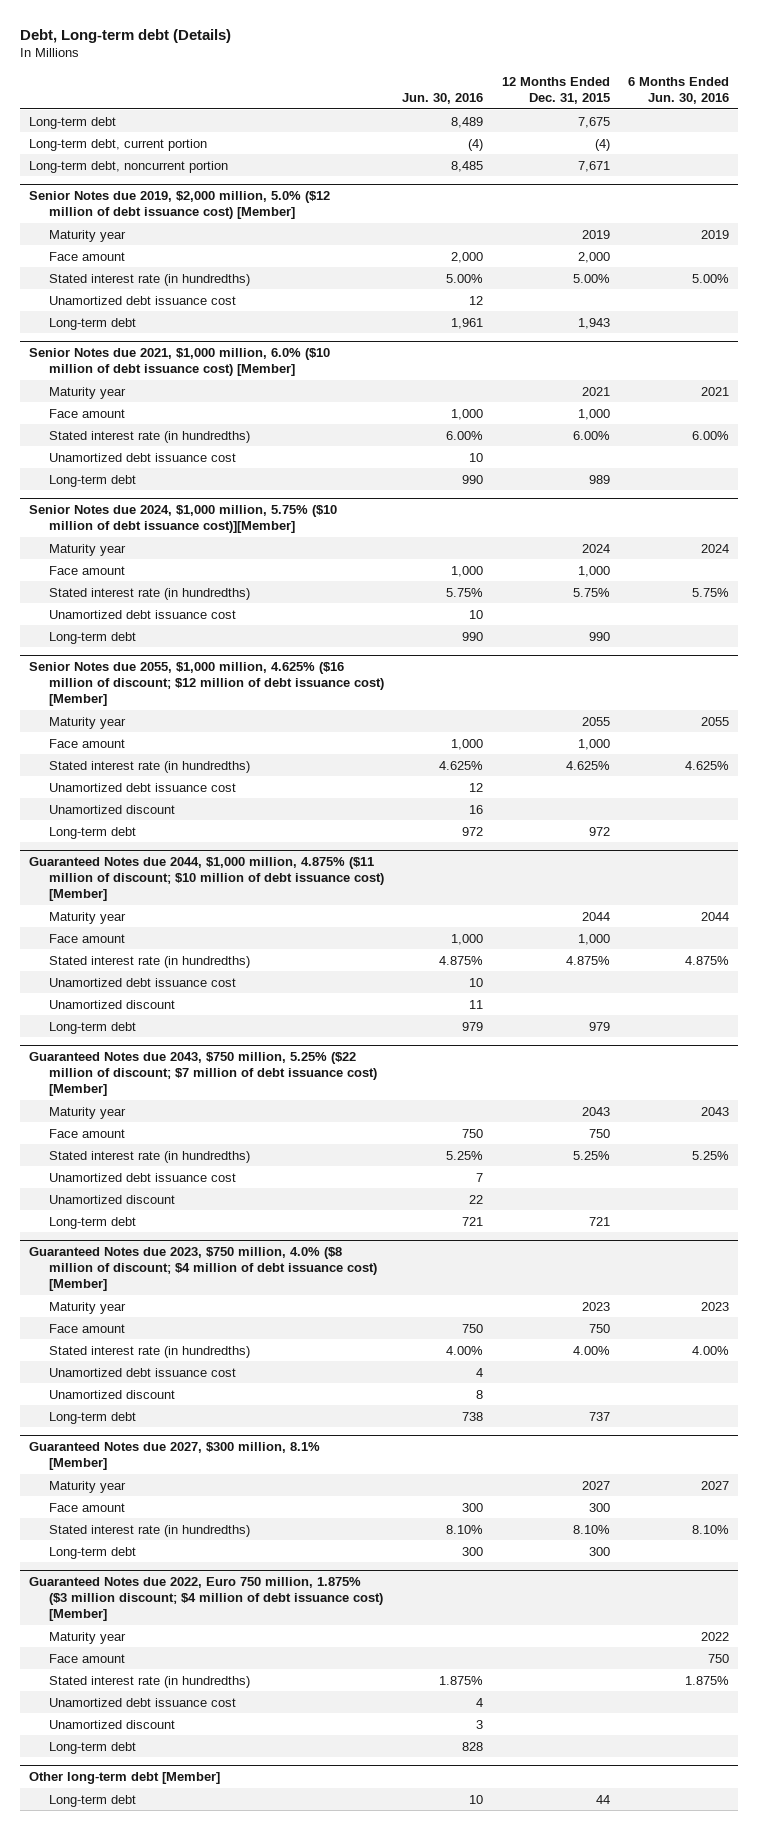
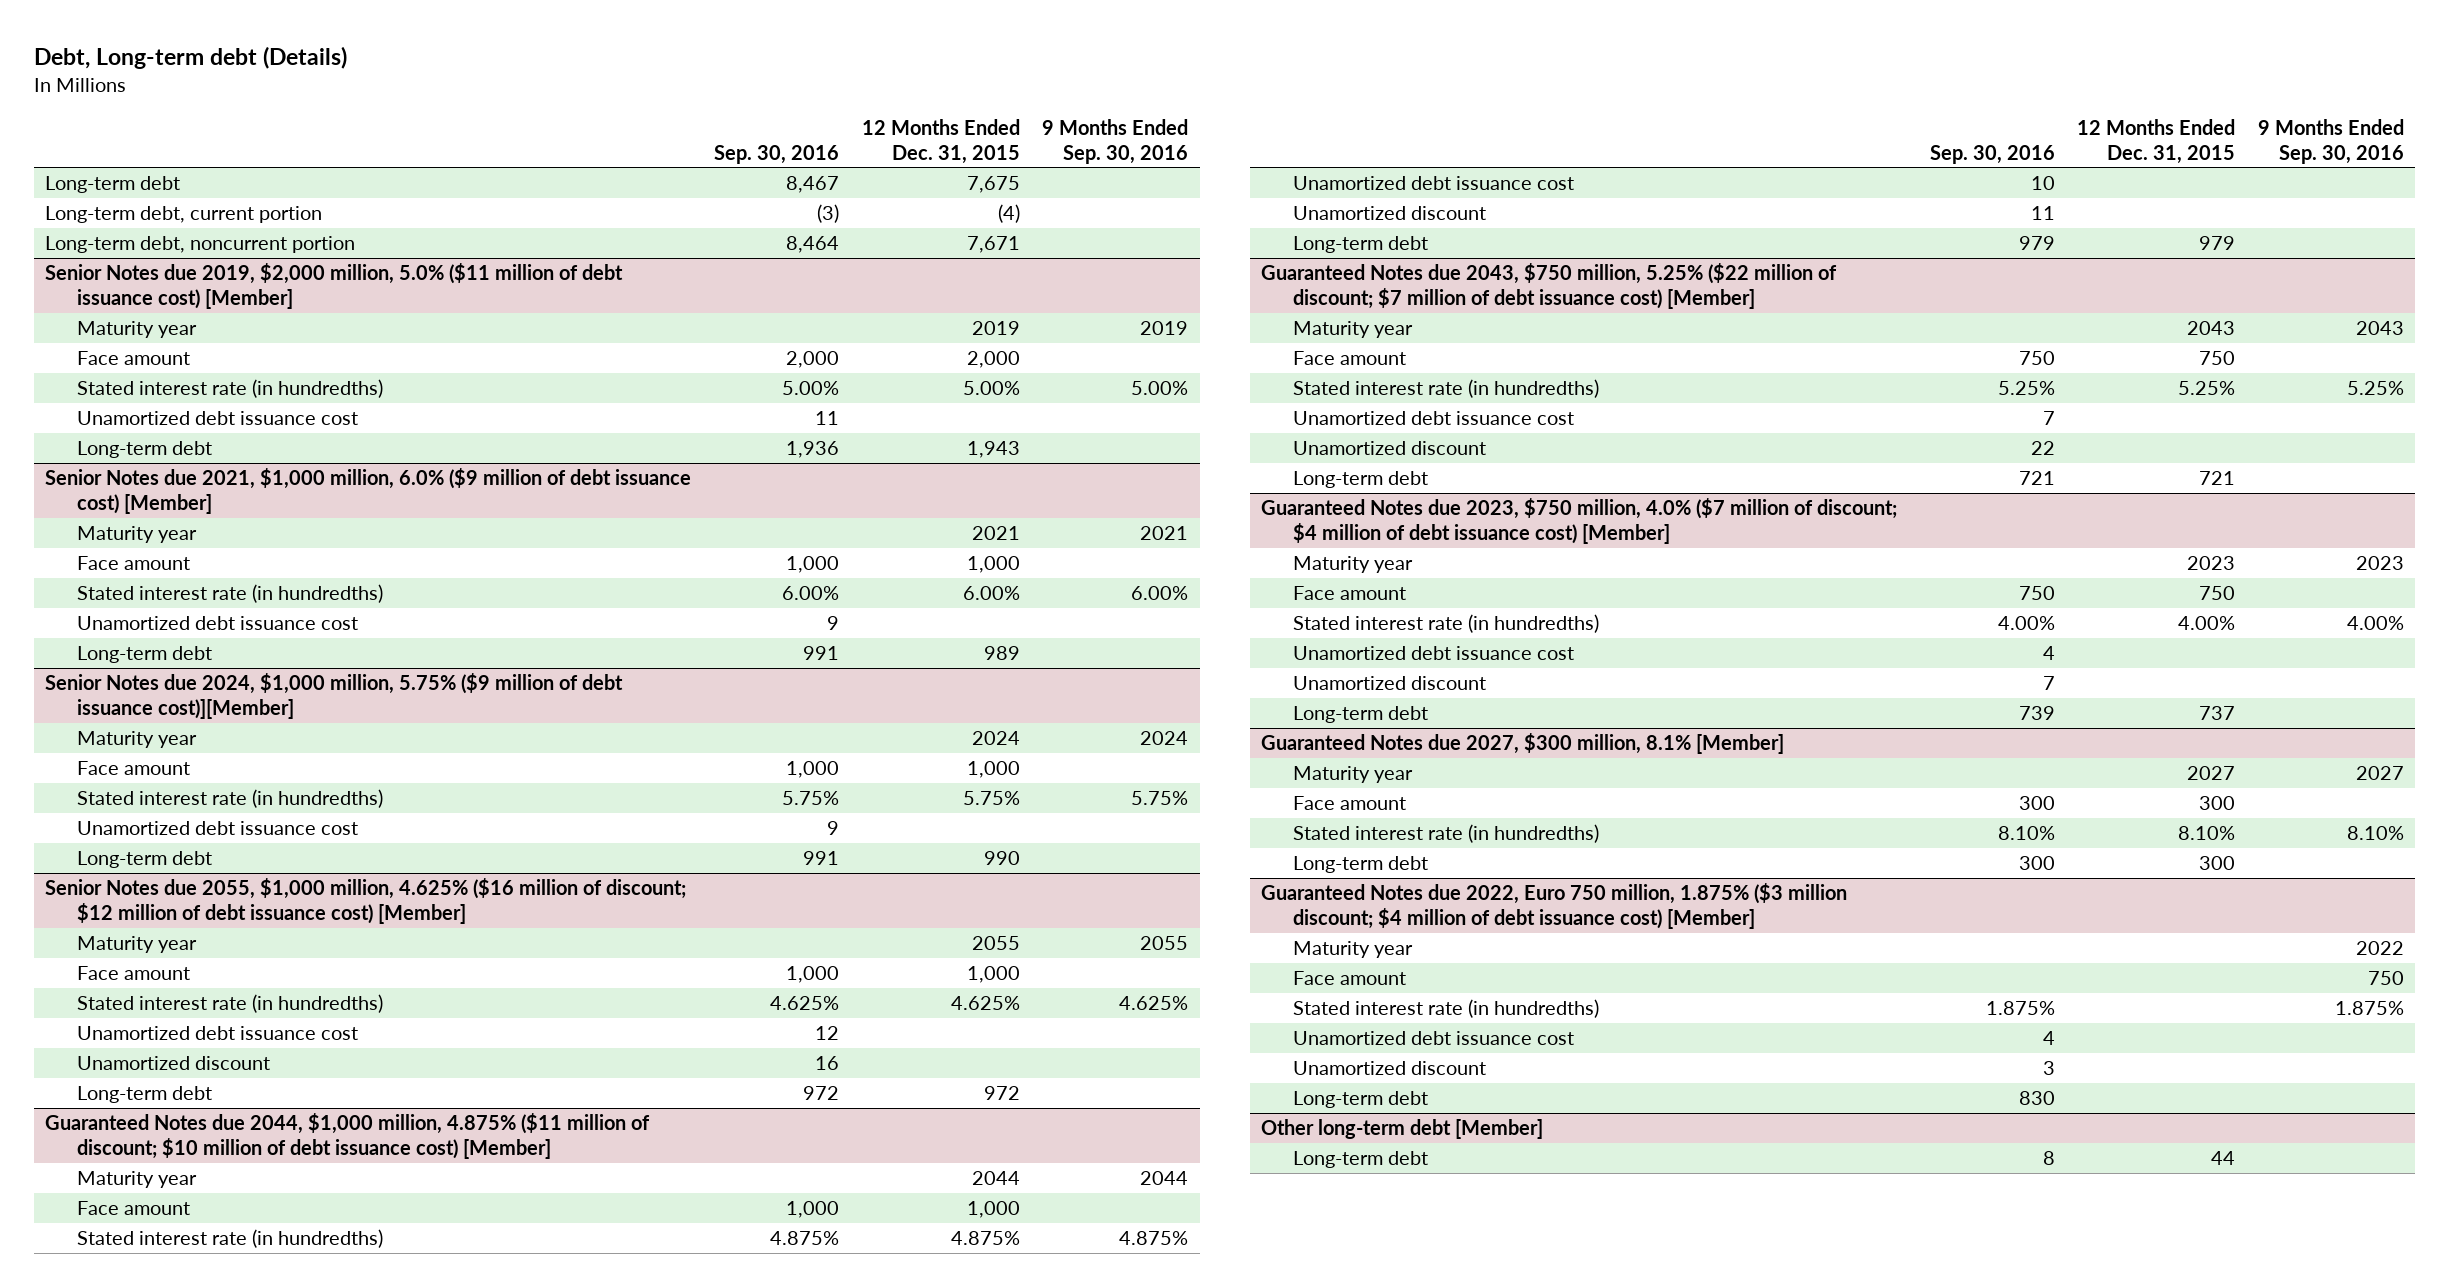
- | Jun. 30, 2016 | 12 Months Ended Dec. 31, 2015 | 6 Months Ended Jun. 30, 2016
+ | Sep. 30, 2016 | 12 Months Ended Dec. 31, 2015 | 9 Months Ended Sep. 30, 2016
- Senior Notes due 2019, $2,000 million, 5.0% ($12 million of debt issuance cost) [Member]
+ Senior Notes due 2019, $2,000 million, 5.0% ($11 million of debt issuance cost) [Member]
- Senior Notes due 2021, $1,000 million, 6.0% ($10 million of debt issuance cost) [Member]
+ Senior Notes due 2021, $1,000 million, 6.0% ($9 million of debt issuance cost) [Member]
- Senior Notes due 2024, $1,000 million, 5.75% ($10 million of debt issuance cost)][Member]
+ Senior Notes due 2024, $1,000 million, 5.75% ($9 million of debt issuance cost)][Member]
- Guaranteed Notes due 2023, $750 million, 4.0% ($8 million of discount; $4 million of debt issuance cost) [Member]
+ Guaranteed Notes due 2023, $750 million, 4.0% ($7 million of discount; $4 million of debt issuance cost) [Member]

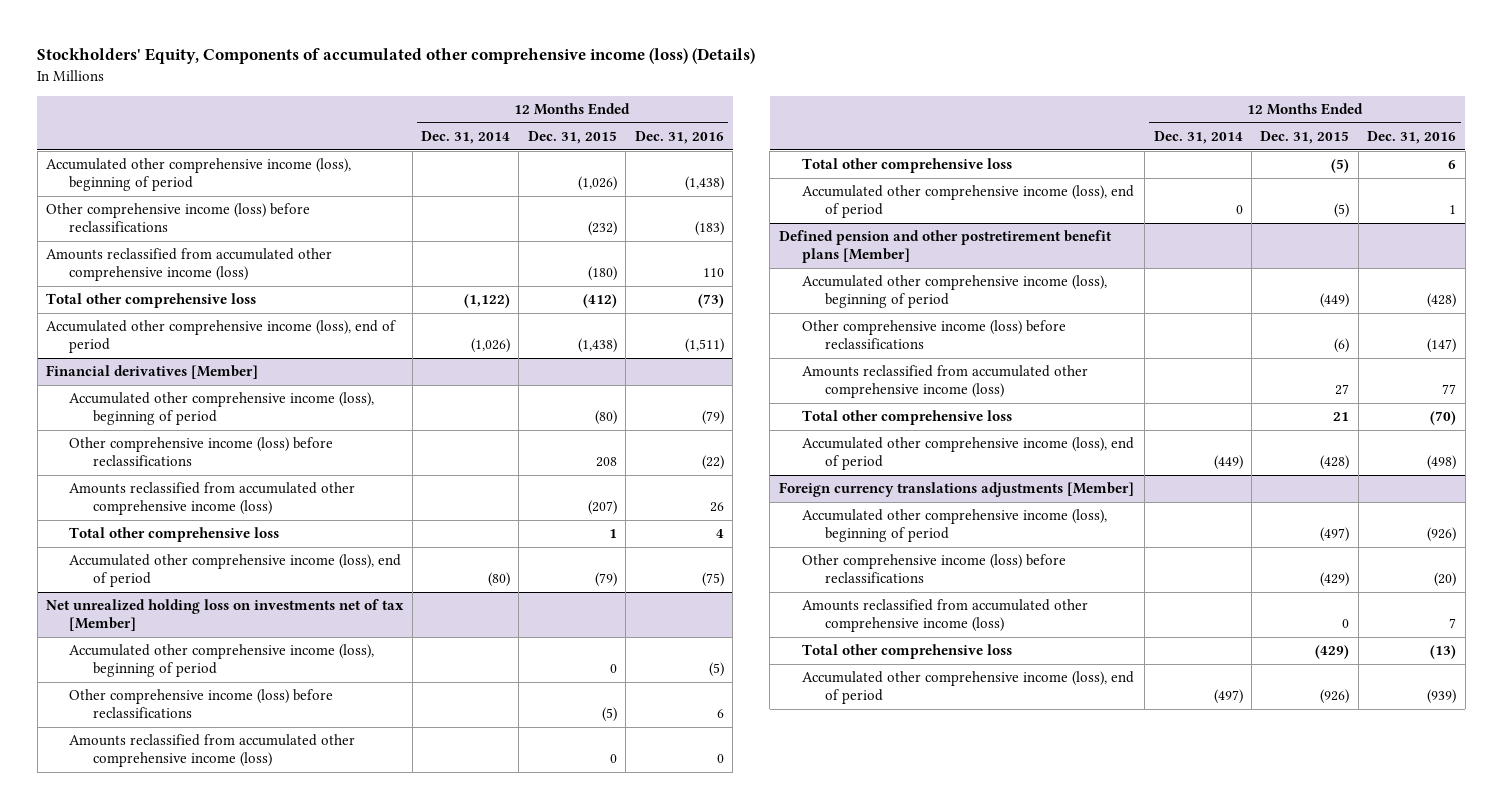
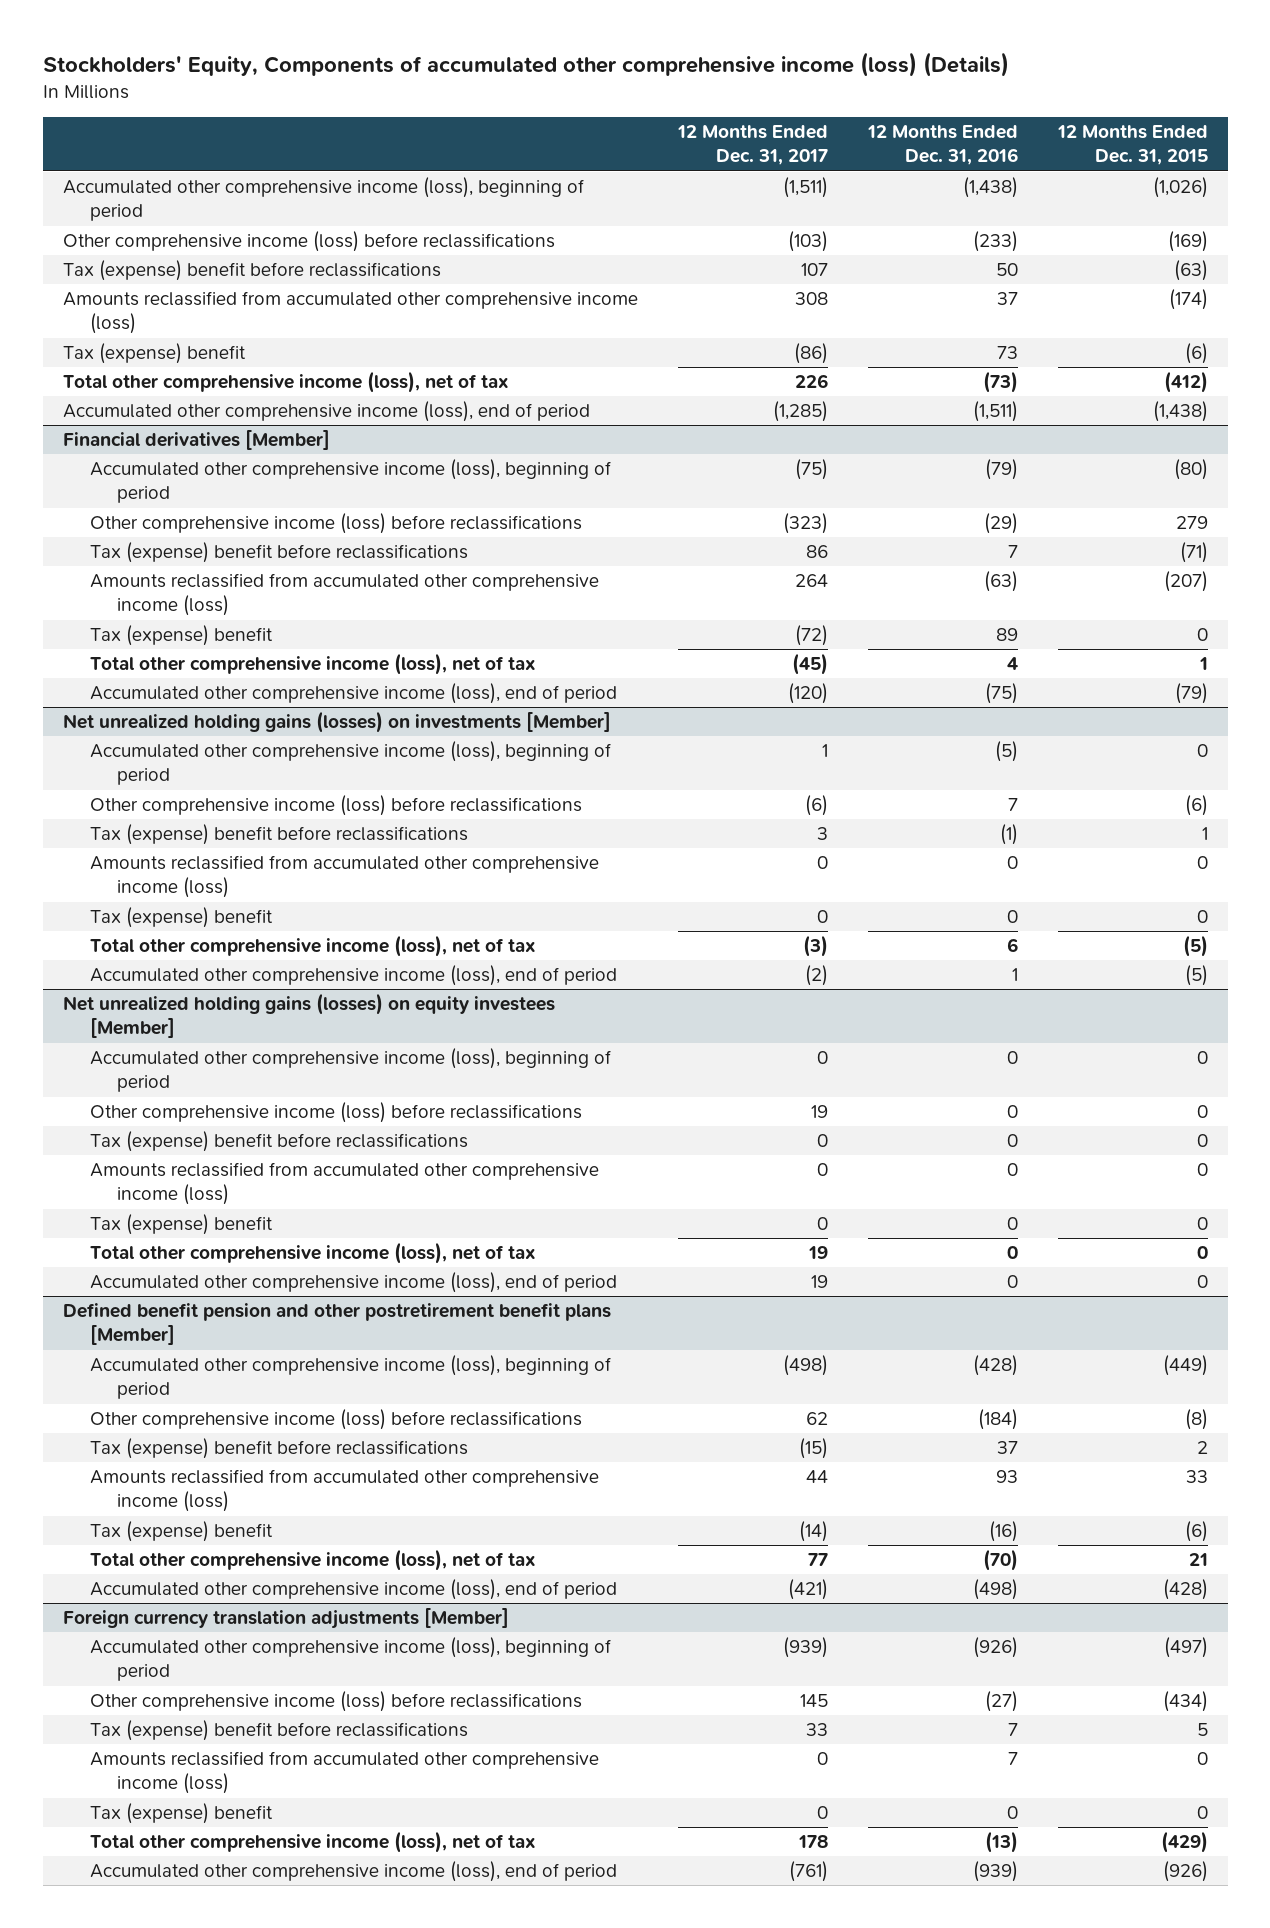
- | 12 Months Ended Dec. 31, 2014 | 12 Months Ended Dec. 31, 2015 | 12 Months Ended Dec. 31, 2016
+ | 12 Months Ended Dec. 31, 2017 | 12 Months Ended Dec. 31, 2016 | 12 Months Ended Dec. 31, 2015
- Other comprehensive income (loss) before reclassifications | | (232) | (183)
- Amounts reclassified from accumulated other comprehensive income (loss) | | (180) | 110
- Total other comprehensive loss | (1,122) | (412) | (73)
+ Other comprehensive income (loss) before reclassifications | (103) | (233) | (169)
+ Tax (expense) benefit before reclassifications | 107 | 50 | (63)
+ Amounts reclassified from accumulated other comprehensive income (loss) | 308 | 37 | (174)
+ Tax (expense) benefit | (86) | 73 | (6)
+ Total other comprehensive income (loss), net of tax | 226 | (73) | (412)
@ Financial derivatives [Member]
- Other comprehensive income (loss) before reclassifications | | 208 | (22)
- Amounts reclassified from accumulated other comprehensive income (loss) | | (207) | 26
- Total other comprehensive loss | | 1 | 4
+ Other comprehensive income (loss) before reclassifications | (323) | (29) | 279
+ Tax (expense) benefit before reclassifications | 86 | 7 | (71)
+ Amounts reclassified from accumulated other comprehensive income (loss) | 264 | (63) | (207)
+ Tax (expense) benefit | (72) | 89 | 0
+ Total other comprehensive income (loss), net of tax | (45) | 4 | 1
- Net unrealized holding loss on investments net of tax [Member]
+ Net unrealized holding gains (losses) on investments [Member]
- Other comprehensive income (loss) before reclassifications | | (5) | 6
+ Other comprehensive income (loss) before reclassifications | (6) | 7 | (6)
+ Tax (expense) benefit before reclassifications | 3 | (1) | 1
- Total other comprehensive loss | | (5) | 6
+ Tax (expense) benefit | 0 | 0 | 0
+ Total other comprehensive income (loss), net of tax | (3) | 6 | (5)
- Defined pension and other postretirement benefit plans [Member]
+ Net unrealized holding gains (losses) on equity investees [Member]
+ Accumulated other comprehensive income (loss), beginning of period | 0 | 0 | 0
+ Other comprehensive income (loss) before reclassifications | 19 | 0 | 0
+ Tax (expense) benefit before reclassifications | 0 | 0 | 0
+ Amounts reclassified from accumulated other comprehensive income (loss) | 0 | 0 | 0
+ Tax (expense) benefit | 0 | 0 | 0
+ Total other comprehensive income (loss), net of tax | 19 | 0 | 0
+ Accumulated other comprehensive income (loss), end of period | 19 | 0 | 0
+ Defined benefit pension and other postretirement benefit plans [Member]
- Other comprehensive income (loss) before reclassifications | | (6) | (147)
- Amounts reclassified from accumulated other comprehensive income (loss) | | 27 | 77
- Total other comprehensive loss | | 21 | (70)
+ Other comprehensive income (loss) before reclassifications | 62 | (184) | (8)
+ Tax (expense) benefit before reclassifications | (15) | 37 | 2
+ Amounts reclassified from accumulated other comprehensive income (loss) | 44 | 93 | 33
+ Tax (expense) benefit | (14) | (16) | (6)
+ Total other comprehensive income (loss), net of tax | 77 | (70) | 21
- Foreign currency translations adjustments [Member]
+ Foreign currency translation adjustments [Member]
- Other comprehensive income (loss) before reclassifications | | (429) | (20)
+ Other comprehensive income (loss) before reclassifications | 145 | (27) | (434)
+ Tax (expense) benefit before reclassifications | 33 | 7 | 5
- Total other comprehensive loss | | (429) | (13)
+ Tax (expense) benefit | 0 | 0 | 0
+ Total other comprehensive income (loss), net of tax | 178 | (13) | (429)

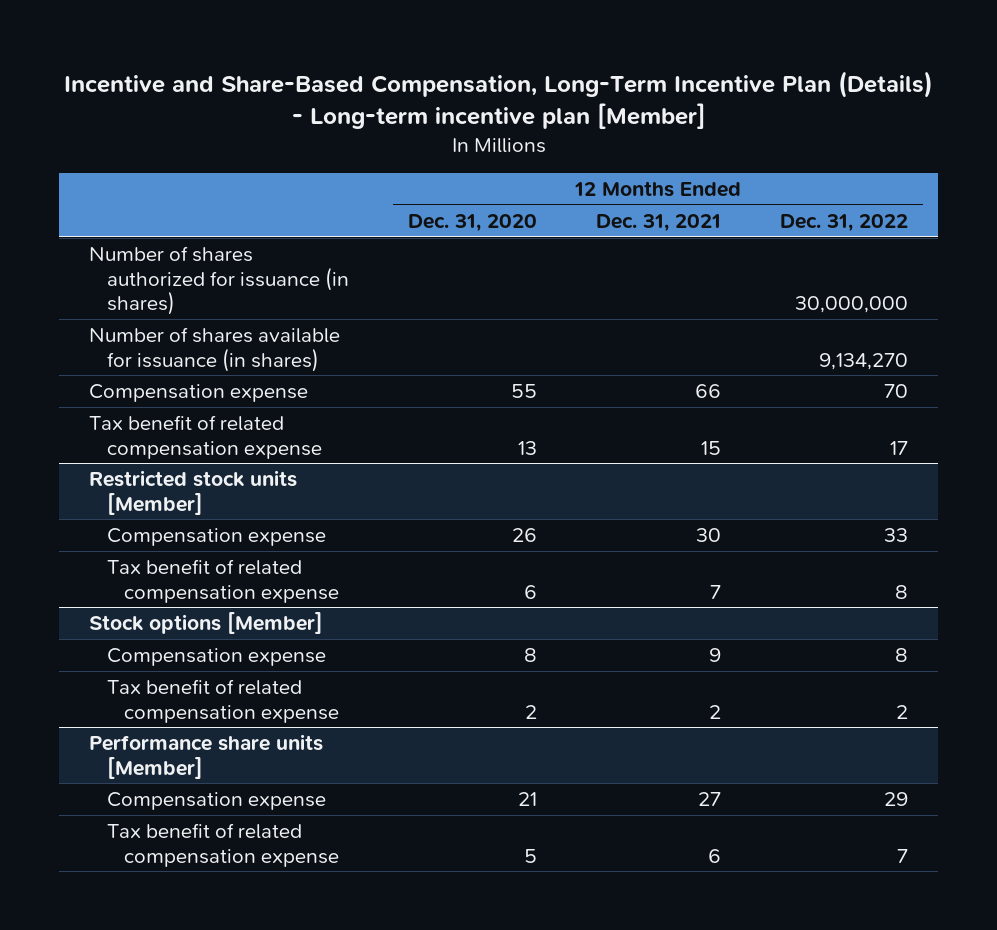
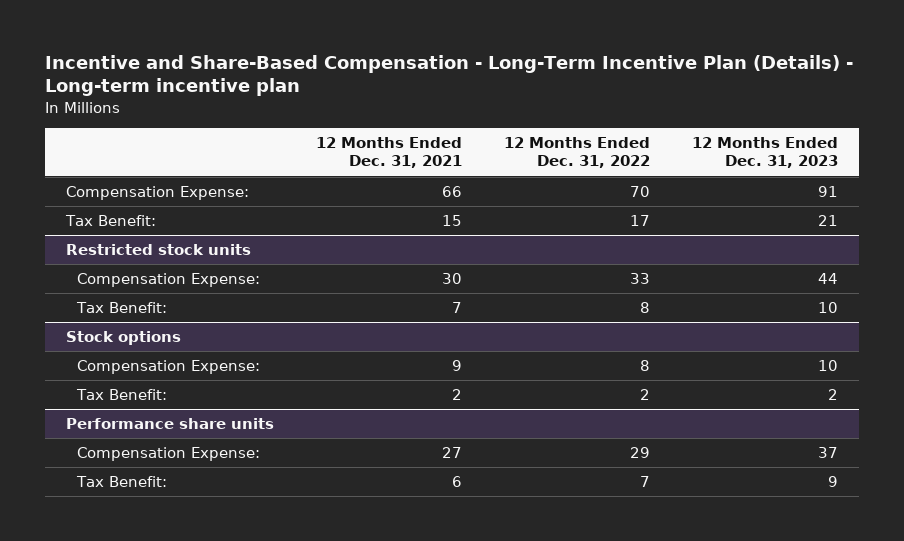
- Incentive and Share-Based Compensation, Long-Term Incentive Plan (Details) - Long-term incentive plan [Member]
+ Incentive and Share-Based Compensation - Long-Term Incentive Plan (Details) - Long-term incentive plan
- | 12 Months Ended Dec. 31, 2020 | 12 Months Ended Dec. 31, 2021 | 12 Months Ended Dec. 31, 2022
+ | 12 Months Ended Dec. 31, 2021 | 12 Months Ended Dec. 31, 2022 | 12 Months Ended Dec. 31, 2023
- Number of shares authorized for issuance (in shares) | | | 30,000,000
- Number of shares available for issuance (in shares) | | | 9,134,270
- Compensation expense | 55 | 66 | 70
- Tax benefit of related compensation expense | 13 | 15 | 17
- Restricted stock units [Member]
- Compensation expense | 26 | 30 | 33
- Tax benefit of related compensation expense | 6 | 7 | 8
- Stock options [Member]
- Compensation expense | 8 | 9 | 8
- Tax benefit of related compensation expense | 2 | 2 | 2
- Performance share units [Member]
- Compensation expense | 21 | 27 | 29
- Tax benefit of related compensation expense | 5 | 6 | 7
+ Compensation Expense: | 66 | 70 | 91
+ Tax Benefit: | 15 | 17 | 21
+ Restricted stock units
+ Compensation Expense: | 30 | 33 | 44
+ Tax Benefit: | 7 | 8 | 10
+ Stock options
+ Compensation Expense: | 9 | 8 | 10
+ Tax Benefit: | 2 | 2 | 2
+ Performance share units
+ Compensation Expense: | 27 | 29 | 37
+ Tax Benefit: | 6 | 7 | 9

